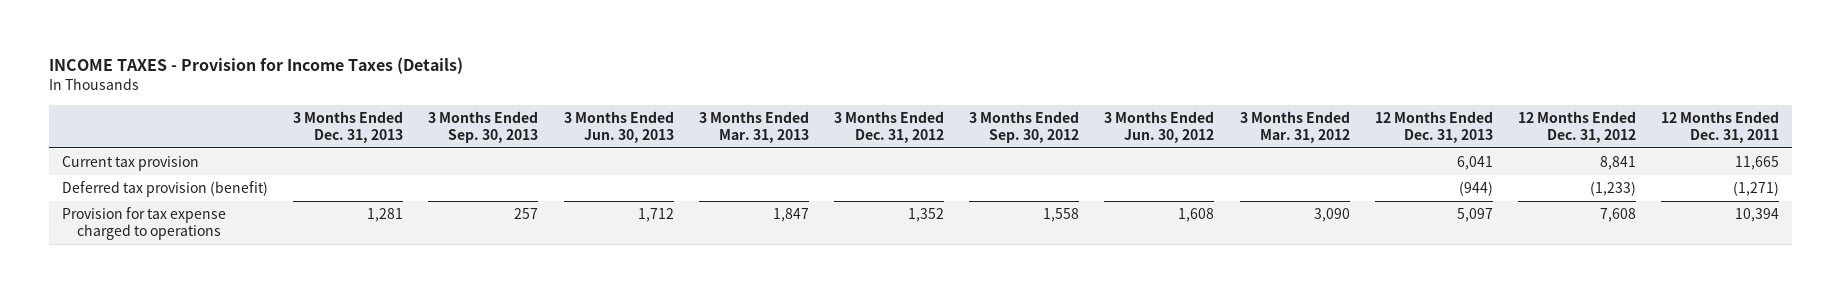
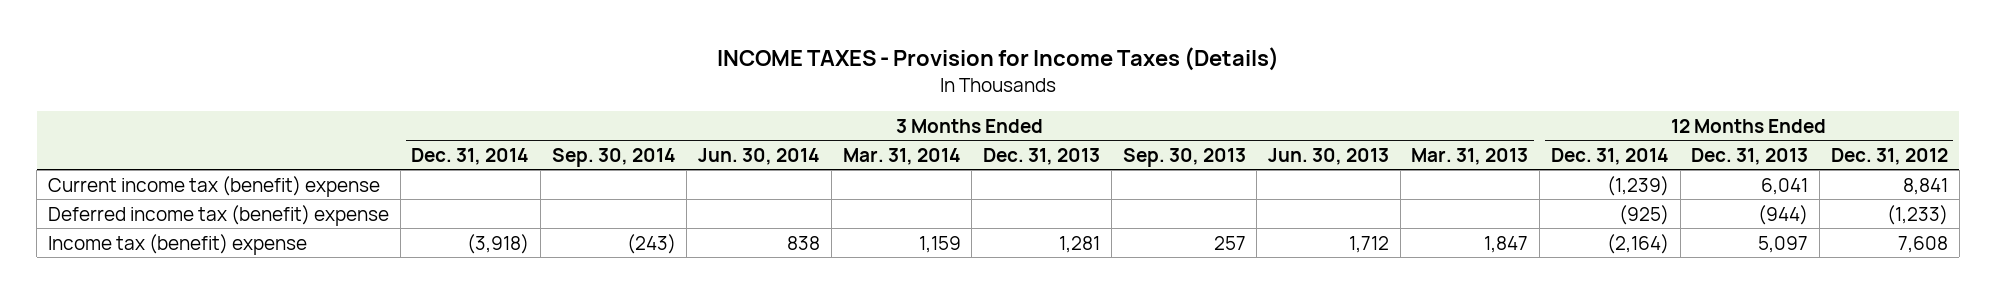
- | 3 Months Ended Dec. 31, 2013 | 3 Months Ended Sep. 30, 2013 | 3 Months Ended Jun. 30, 2013 | 3 Months Ended Mar. 31, 2013 | 3 Months Ended Dec. 31, 2012 | 3 Months Ended Sep. 30, 2012 | 3 Months Ended Jun. 30, 2012 | 3 Months Ended Mar. 31, 2012 | 12 Months Ended Dec. 31, 2013 | 12 Months Ended Dec. 31, 2012 | 12 Months Ended Dec. 31, 2011
+ | 3 Months Ended Dec. 31, 2014 | 3 Months Ended Sep. 30, 2014 | 3 Months Ended Jun. 30, 2014 | 3 Months Ended Mar. 31, 2014 | 3 Months Ended Dec. 31, 2013 | 3 Months Ended Sep. 30, 2013 | 3 Months Ended Jun. 30, 2013 | 3 Months Ended Mar. 31, 2013 | 12 Months Ended Dec. 31, 2014 | 12 Months Ended Dec. 31, 2013 | 12 Months Ended Dec. 31, 2012
- Current tax provision | | | | | | | | | 6,041 | 8,841 | 11,665
- Deferred tax provision (benefit) | | | | | | | | | (944) | (1,233) | (1,271)
- Provision for tax expense charged to operations | 1,281 | 257 | 1,712 | 1,847 | 1,352 | 1,558 | 1,608 | 3,090 | 5,097 | 7,608 | 10,394
+ Current income tax (benefit) expense | | | | | | | | | (1,239) | 6,041 | 8,841
+ Deferred income tax (benefit) expense | | | | | | | | | (925) | (944) | (1,233)
+ Income tax (benefit) expense | (3,918) | (243) | 838 | 1,159 | 1,281 | 257 | 1,712 | 1,847 | (2,164) | 5,097 | 7,608

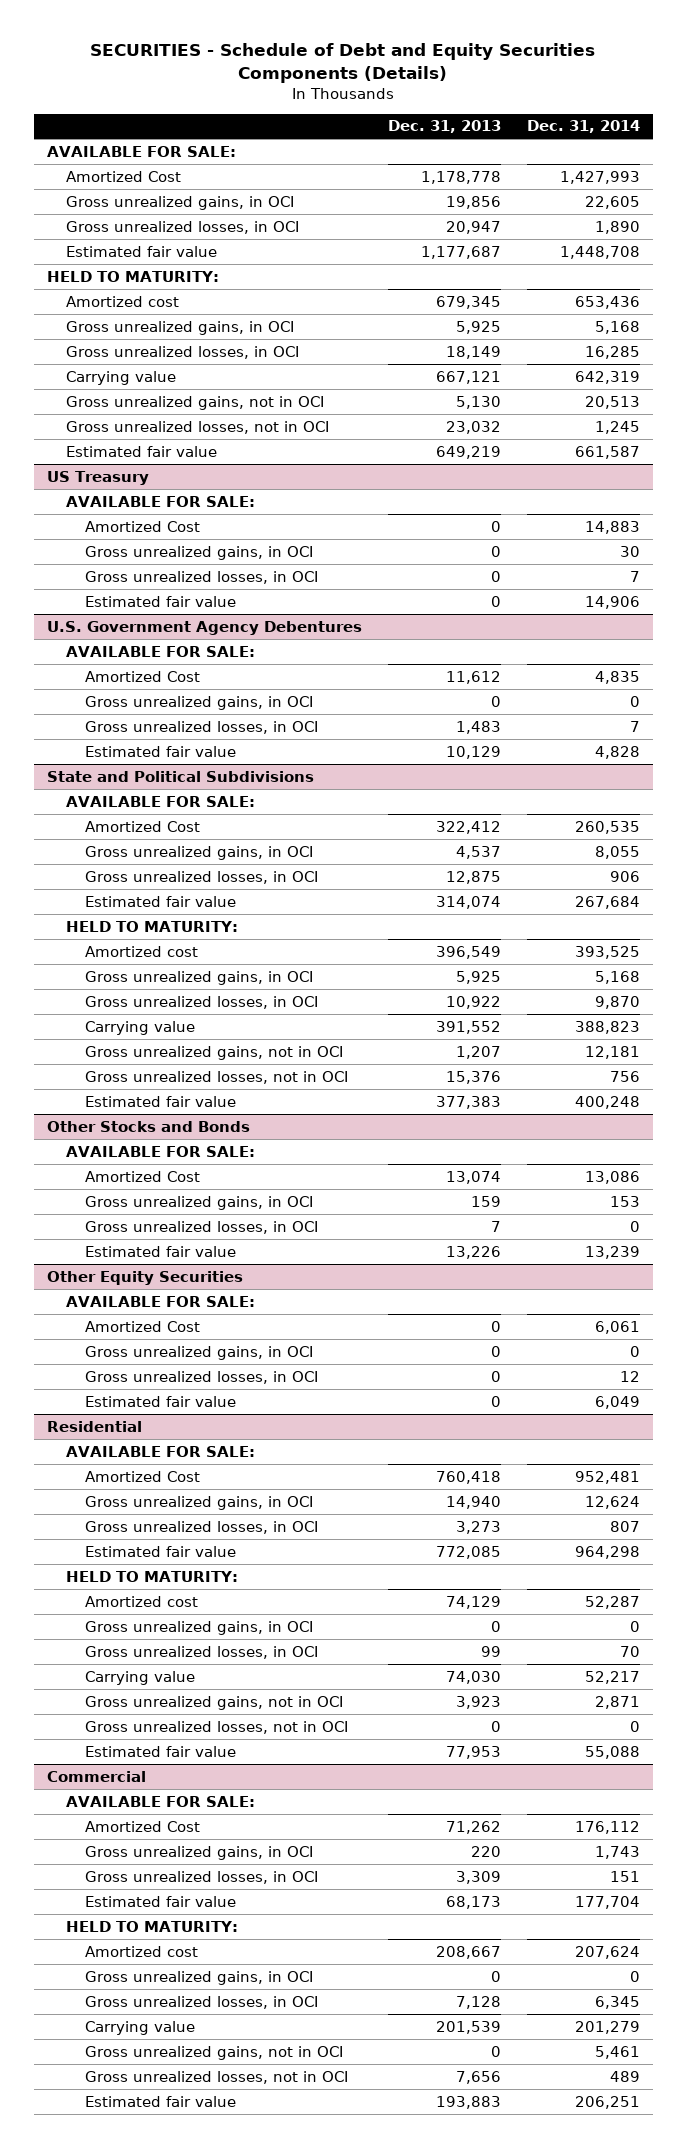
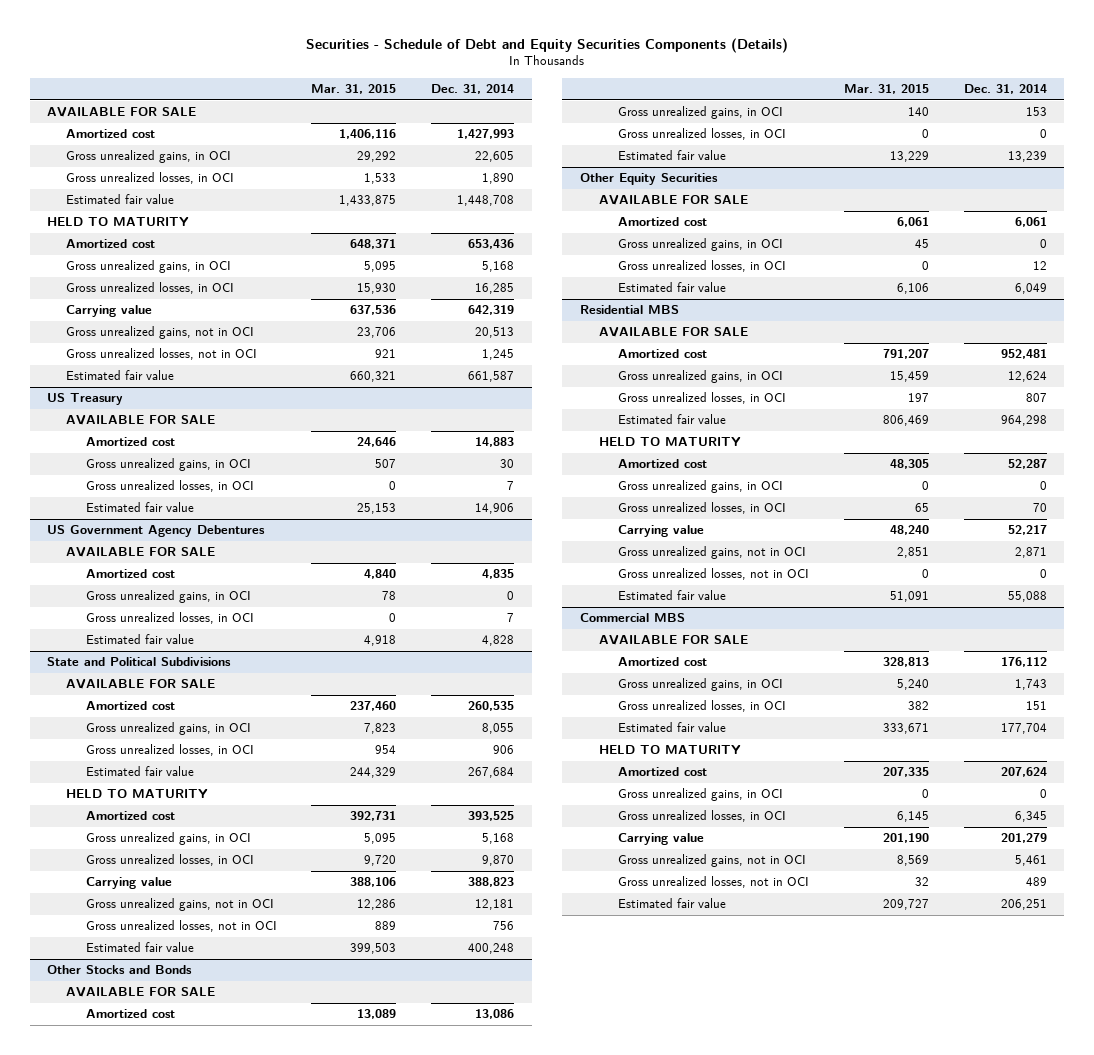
- SECURITIES - Schedule of Debt and Equity Securities Components (Details)
+ Securities - Schedule of Debt and Equity Securities Components (Details)
- | Dec. 31, 2013 | Dec. 31, 2014
+ | Mar. 31, 2015 | Dec. 31, 2014
- AVAILABLE FOR SALE:
- Amortized Cost | 1,178,778 | 1,427,993
+ AVAILABLE FOR SALE
+ Amortized cost | 1,406,116 | 1,427,993
- HELD TO MATURITY:
+ HELD TO MATURITY
@ US Treasury
- AVAILABLE FOR SALE:
- Amortized Cost | 0 | 14,883
+ AVAILABLE FOR SALE
+ Amortized cost | 24,646 | 14,883
- U.S. Government Agency Debentures
- AVAILABLE FOR SALE:
- Amortized Cost | 11,612 | 4,835
+ US Government Agency Debentures
+ AVAILABLE FOR SALE
+ Amortized cost | 4,840 | 4,835
@ State and Political Subdivisions
- AVAILABLE FOR SALE:
- Amortized Cost | 322,412 | 260,535
+ AVAILABLE FOR SALE
+ Amortized cost | 237,460 | 260,535
- HELD TO MATURITY:
+ HELD TO MATURITY
@ Other Stocks and Bonds
- AVAILABLE FOR SALE:
- Amortized Cost | 13,074 | 13,086
+ AVAILABLE FOR SALE
+ Amortized cost | 13,089 | 13,086
@ Other Equity Securities
- AVAILABLE FOR SALE:
- Amortized Cost | 0 | 6,061
+ AVAILABLE FOR SALE
+ Amortized cost | 6,061 | 6,061
- Residential
- AVAILABLE FOR SALE:
- Amortized Cost | 760,418 | 952,481
+ Residential MBS
+ AVAILABLE FOR SALE
+ Amortized cost | 791,207 | 952,481
- HELD TO MATURITY:
+ HELD TO MATURITY
- Commercial
- AVAILABLE FOR SALE:
- Amortized Cost | 71,262 | 176,112
+ Commercial MBS
+ AVAILABLE FOR SALE
+ Amortized cost | 328,813 | 176,112
- HELD TO MATURITY:
+ HELD TO MATURITY

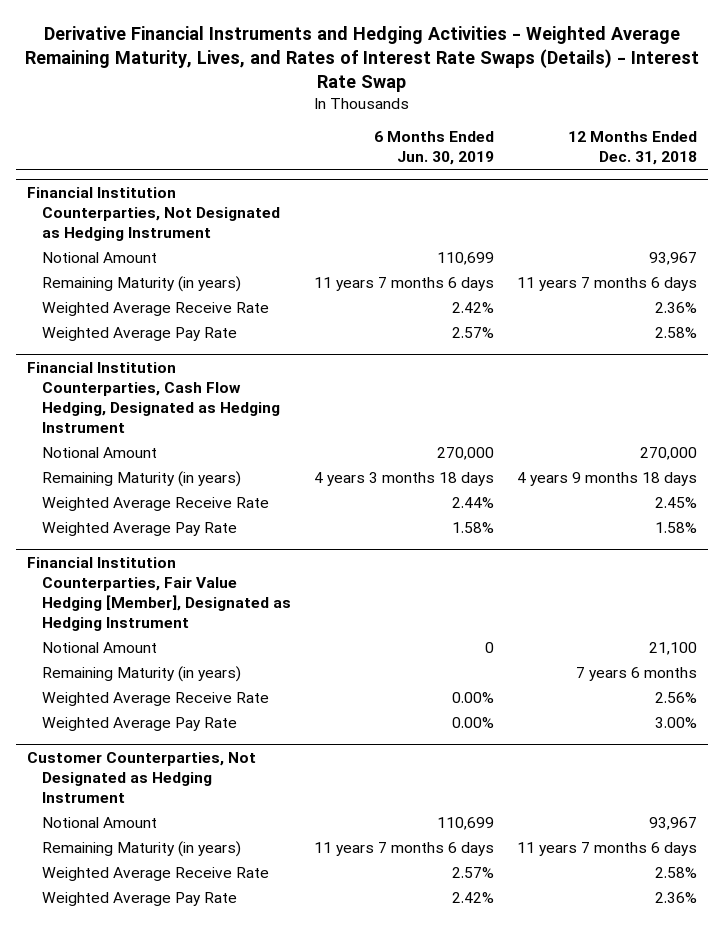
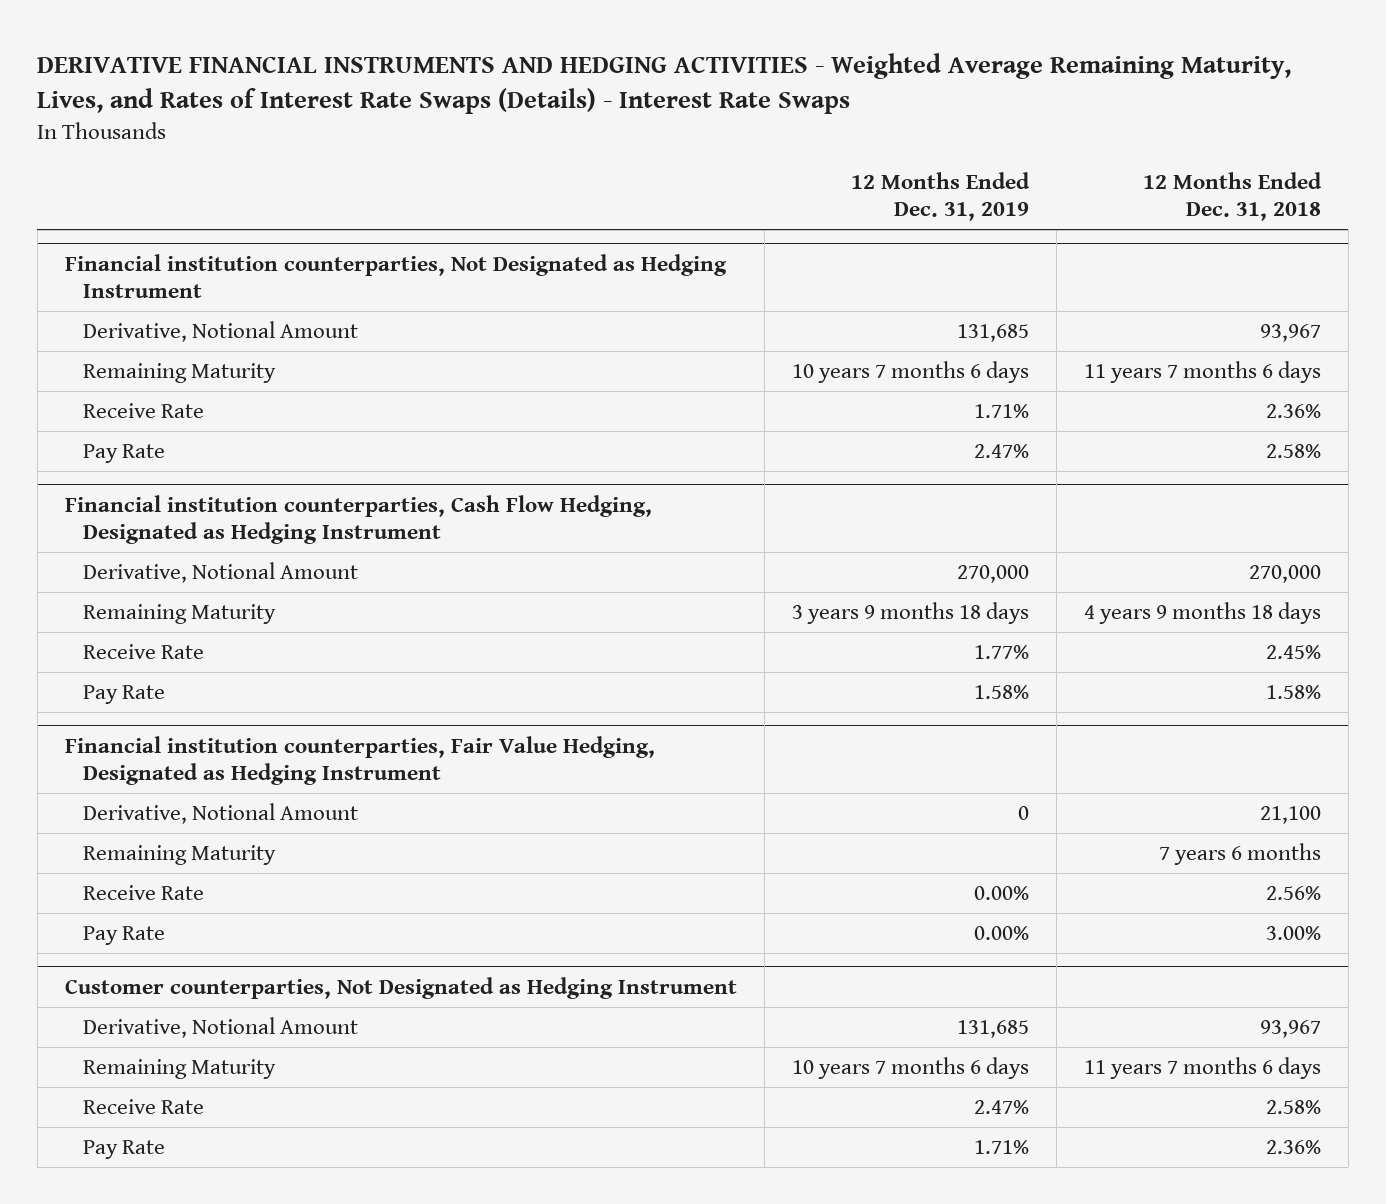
- Derivative Financial Instruments and Hedging Activities - Weighted Average Remaining Maturity, Lives, and Rates of Interest Rate Swaps (Details) - Interest Rate Swap
+ DERIVATIVE FINANCIAL INSTRUMENTS AND HEDGING ACTIVITIES - Weighted Average Remaining Maturity, Lives, and Rates of Interest Rate Swaps (Details) - Interest Rate Swaps
- | 6 Months Ended Jun. 30, 2019 | 12 Months Ended Dec. 31, 2018
+ | 12 Months Ended Dec. 31, 2019 | 12 Months Ended Dec. 31, 2018
- Financial Institution Counterparties, Not Designated as Hedging Instrument
- Notional Amount | 110,699 | 93,967
- Remaining Maturity (in years) | 11 years 7 months 6 days | 11 years 7 months 6 days
- Weighted Average Receive Rate | 2.42% | 2.36%
- Weighted Average Pay Rate | 2.57% | 2.58%
- Financial Institution Counterparties, Cash Flow Hedging, Designated as Hedging Instrument
- Notional Amount | 270,000 | 270,000
- Remaining Maturity (in years) | 4 years 3 months 18 days | 4 years 9 months 18 days
- Weighted Average Receive Rate | 2.44% | 2.45%
- Weighted Average Pay Rate | 1.58% | 1.58%
- Financial Institution Counterparties, Fair Value Hedging [Member], Designated as Hedging Instrument
- Notional Amount | 0 | 21,100
- Remaining Maturity (in years) | | 7 years 6 months
- Weighted Average Receive Rate | 0.00% | 2.56%
- Weighted Average Pay Rate | 0.00% | 3.00%
- Customer Counterparties, Not Designated as Hedging Instrument
- Notional Amount | 110,699 | 93,967
- Remaining Maturity (in years) | 11 years 7 months 6 days | 11 years 7 months 6 days
- Weighted Average Receive Rate | 2.57% | 2.58%
- Weighted Average Pay Rate | 2.42% | 2.36%
+ Financial institution counterparties, Not Designated as Hedging Instrument
+ Derivative, Notional Amount | 131,685 | 93,967
+ Remaining Maturity | 10 years 7 months 6 days | 11 years 7 months 6 days
+ Receive Rate | 1.71% | 2.36%
+ Pay Rate | 2.47% | 2.58%
+ Financial institution counterparties, Cash Flow Hedging, Designated as Hedging Instrument
+ Derivative, Notional Amount | 270,000 | 270,000
+ Remaining Maturity | 3 years 9 months 18 days | 4 years 9 months 18 days
+ Receive Rate | 1.77% | 2.45%
+ Pay Rate | 1.58% | 1.58%
+ Financial institution counterparties, Fair Value Hedging, Designated as Hedging Instrument
+ Derivative, Notional Amount | 0 | 21,100
+ Remaining Maturity | | 7 years 6 months
+ Receive Rate | 0.00% | 2.56%
+ Pay Rate | 0.00% | 3.00%
+ Customer counterparties, Not Designated as Hedging Instrument
+ Derivative, Notional Amount | 131,685 | 93,967
+ Remaining Maturity | 10 years 7 months 6 days | 11 years 7 months 6 days
+ Receive Rate | 2.47% | 2.58%
+ Pay Rate | 1.71% | 2.36%

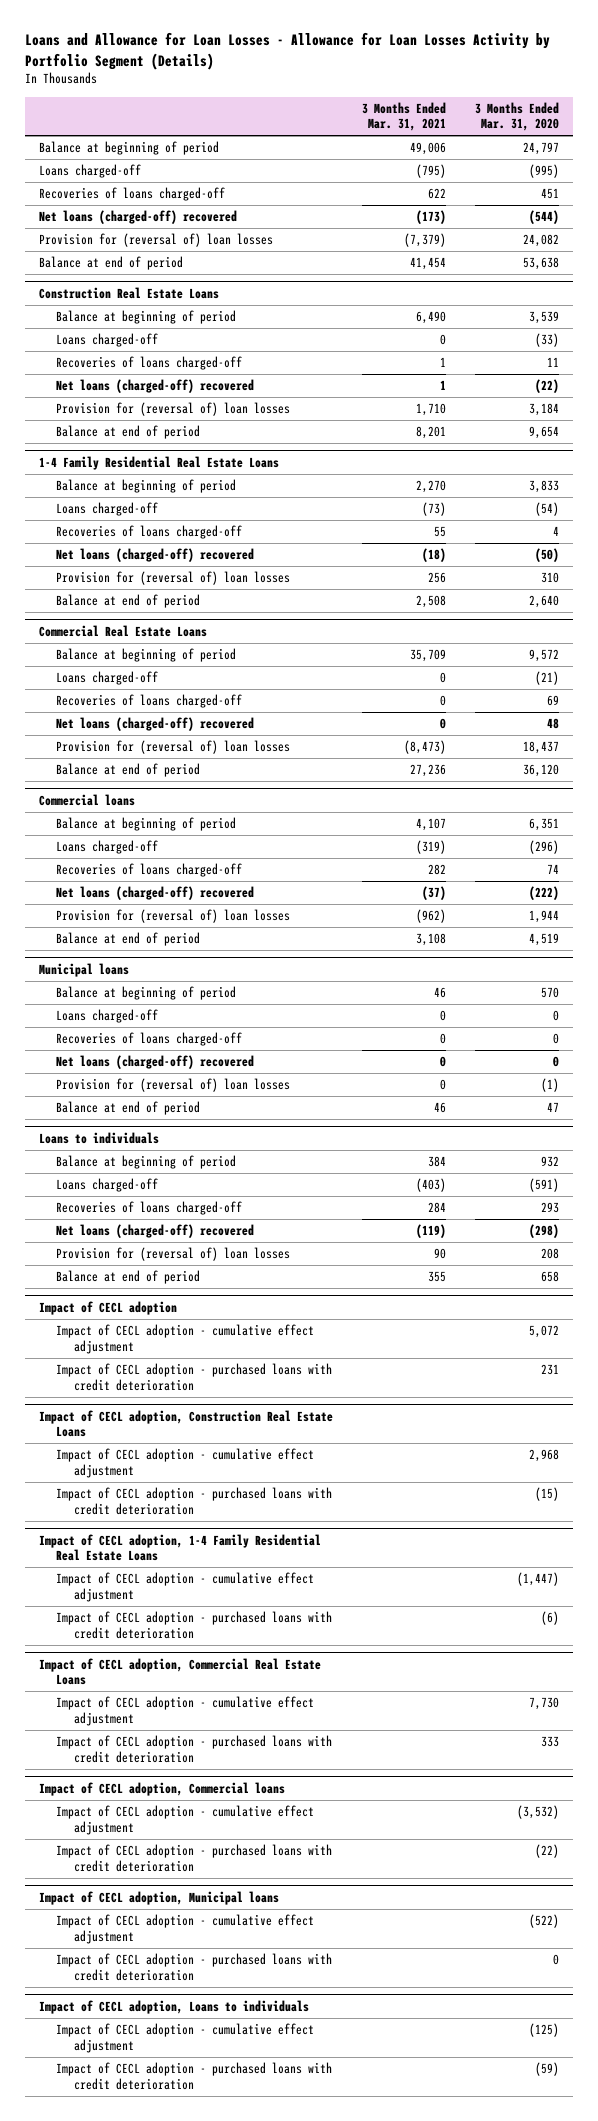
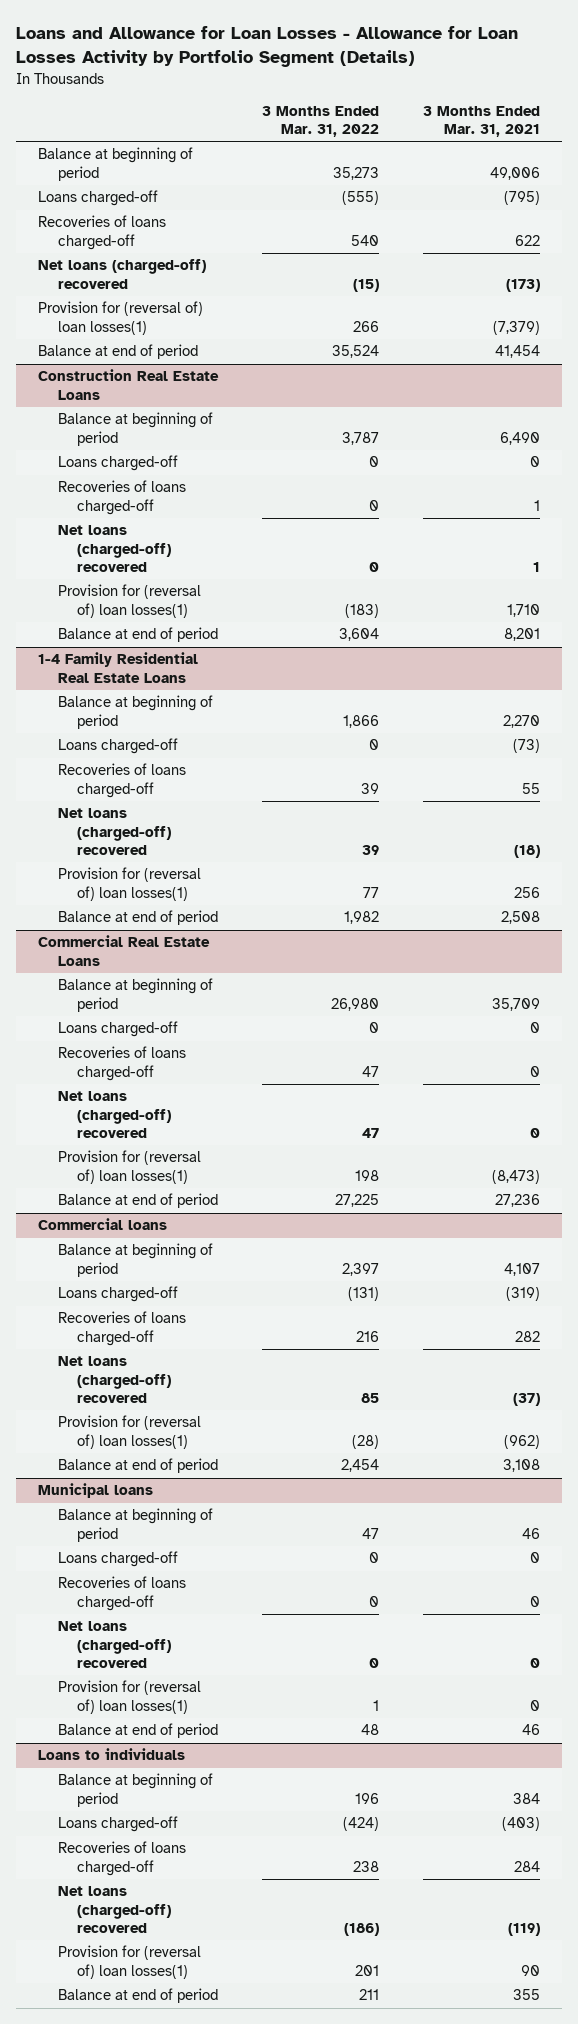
- | 3 Months Ended Mar. 31, 2021 | 3 Months Ended Mar. 31, 2020
+ | 3 Months Ended Mar. 31, 2022 | 3 Months Ended Mar. 31, 2021
- Provision for (reversal of) loan losses | (7,379) | 24,082
+ Provision for (reversal of) loan losses(1) | 266 | (7,379)
@ Construction Real Estate Loans
- Provision for (reversal of) loan losses | 1,710 | 3,184
+ Provision for (reversal of) loan losses(1) | (183) | 1,710
@ 1-4 Family Residential Real Estate Loans
- Provision for (reversal of) loan losses | 256 | 310
+ Provision for (reversal of) loan losses(1) | 77 | 256
@ Commercial Real Estate Loans
- Provision for (reversal of) loan losses | (8,473) | 18,437
+ Provision for (reversal of) loan losses(1) | 198 | (8,473)
@ Commercial loans
- Provision for (reversal of) loan losses | (962) | 1,944
+ Provision for (reversal of) loan losses(1) | (28) | (962)
@ Municipal loans
- Provision for (reversal of) loan losses | 0 | (1)
+ Provision for (reversal of) loan losses(1) | 1 | 0
@ Loans to individuals
- Provision for (reversal of) loan losses | 90 | 208
+ Provision for (reversal of) loan losses(1) | 201 | 90
- Impact of CECL adoption
- Impact of CECL adoption - cumulative effect adjustment | | 5,072
- Impact of CECL adoption - purchased loans with credit deterioration | | 231
- Impact of CECL adoption, Construction Real Estate Loans
- Impact of CECL adoption - cumulative effect adjustment | | 2,968
- Impact of CECL adoption - purchased loans with credit deterioration | | (15)
- Impact of CECL adoption, 1-4 Family Residential Real Estate Loans
- Impact of CECL adoption - cumulative effect adjustment | | (1,447)
- Impact of CECL adoption - purchased loans with credit deterioration | | (6)
- Impact of CECL adoption, Commercial Real Estate Loans
- Impact of CECL adoption - cumulative effect adjustment | | 7,730
- Impact of CECL adoption - purchased loans with credit deterioration | | 333
- Impact of CECL adoption, Commercial loans
- Impact of CECL adoption - cumulative effect adjustment | | (3,532)
- Impact of CECL adoption - purchased loans with credit deterioration | | (22)
- Impact of CECL adoption, Municipal loans
- Impact of CECL adoption - cumulative effect adjustment | | (522)
- Impact of CECL adoption - purchased loans with credit deterioration | | 0
- Impact of CECL adoption, Loans to individuals
- Impact of CECL adoption - cumulative effect adjustment | | (125)
- Impact of CECL adoption - purchased loans with credit deterioration | | (59)

